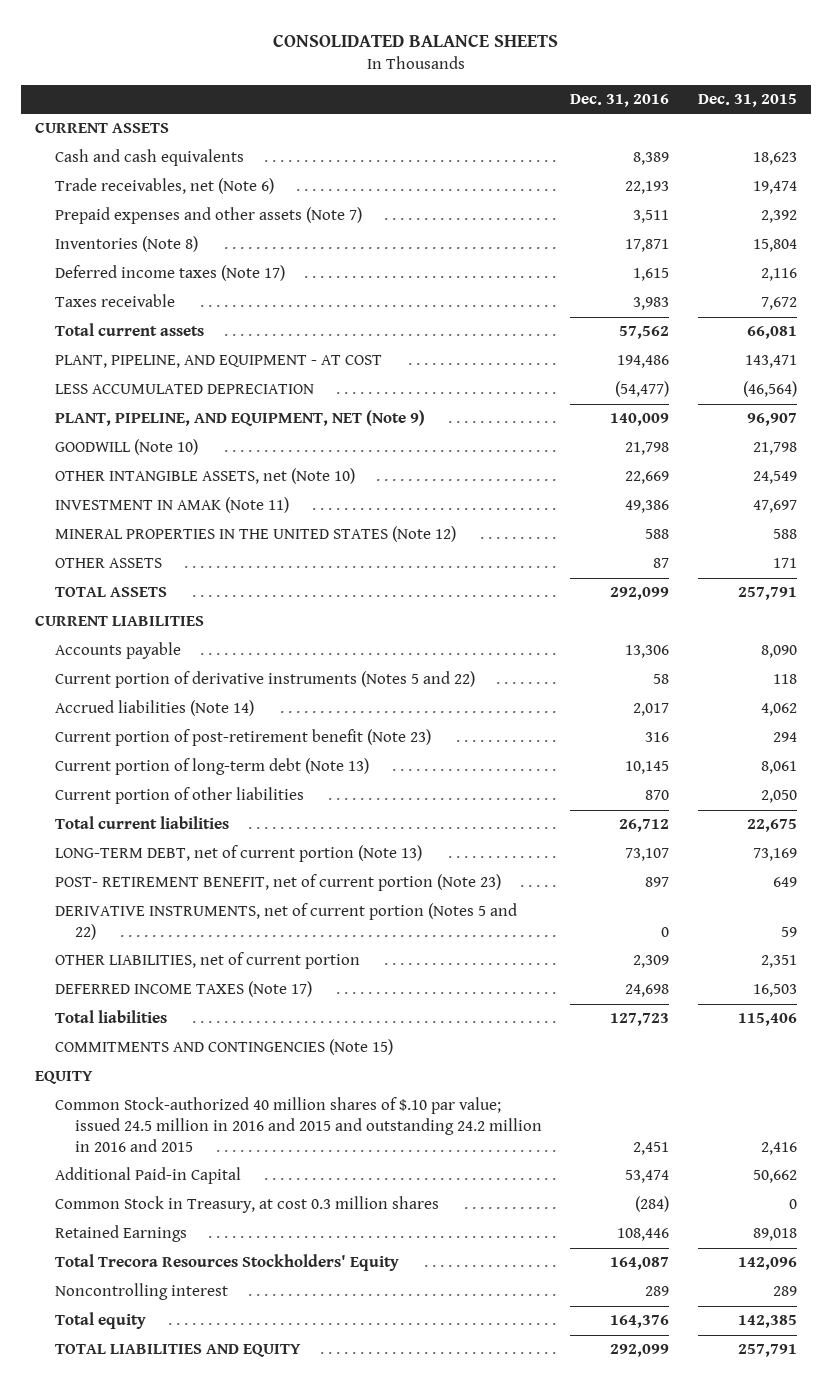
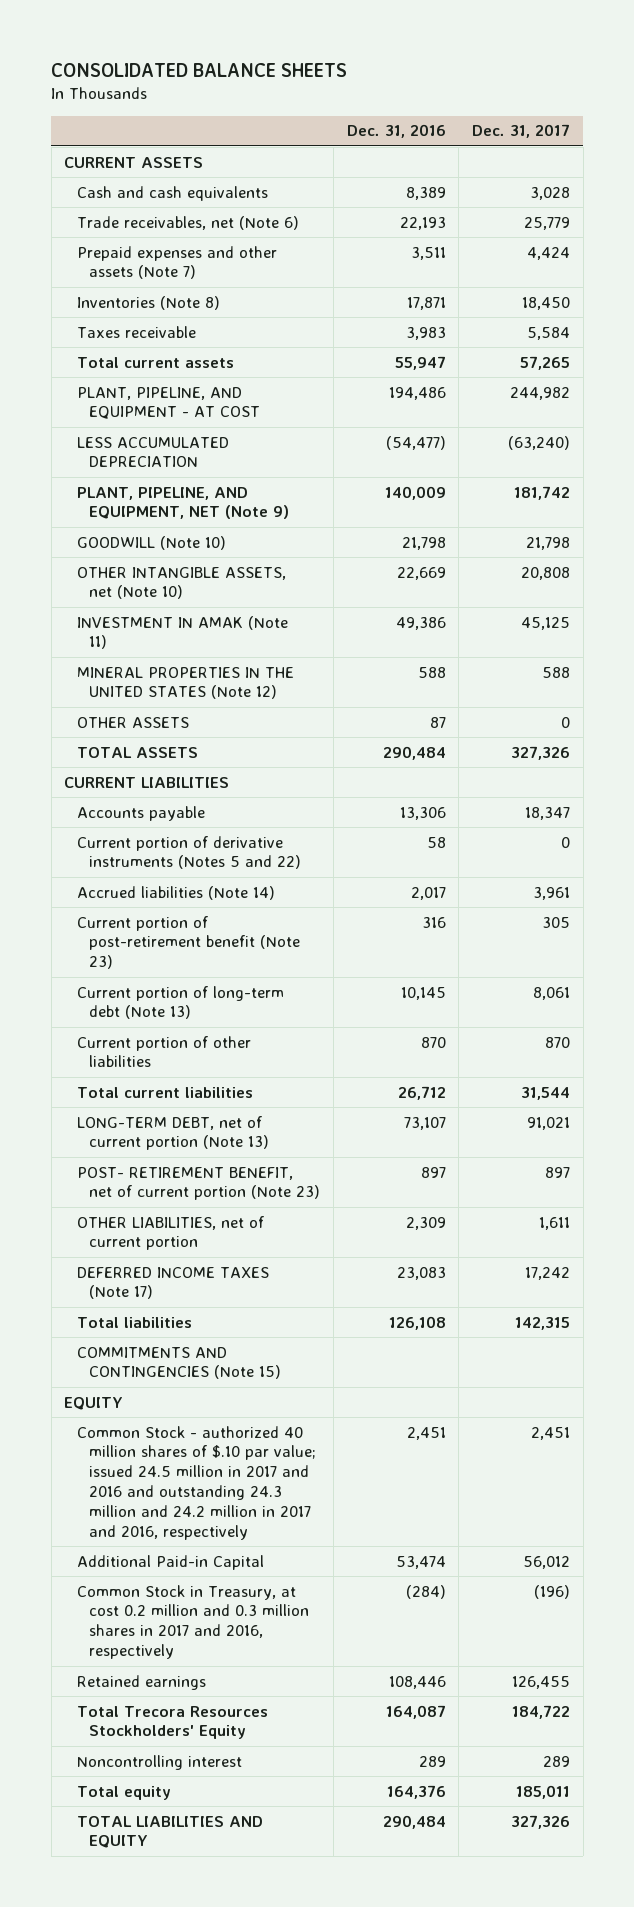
- | Dec. 31, 2016 | Dec. 31, 2015
+ | Dec. 31, 2016 | Dec. 31, 2017
- Deferred income taxes (Note 17) | 1,615 | 2,116
- Total current assets | 57,562 | 66,081
+ Total current assets | 55,947 | 57,265
- TOTAL ASSETS | 292,099 | 257,791
+ TOTAL ASSETS | 290,484 | 327,326
- DERIVATIVE INSTRUMENTS, net of current portion (Notes 5 and 22) | 0 | 59
- DEFERRED INCOME TAXES (Note 17) | 24,698 | 16,503
- Total liabilities | 127,723 | 115,406
+ DEFERRED INCOME TAXES (Note 17) | 23,083 | 17,242
+ Total liabilities | 126,108 | 142,315
- Common Stock-authorized 40 million shares of $.10 par value; issued 24.5 million in 2016 and 2015 and outstanding 24.2 million in 2016 and 2015 | 2,451 | 2,416
+ Common Stock - authorized 40 million shares of $.10 par value; issued 24.5 million in 2017 and 2016 and outstanding 24.3 million and 24.2 million in 2017 and 2016, respectively | 2,451 | 2,451
- Common Stock in Treasury, at cost 0.3 million shares | (284) | 0
- Retained Earnings | 108,446 | 89,018
+ Common Stock in Treasury, at cost 0.2 million and 0.3 million shares in 2017 and 2016, respectively | (284) | (196)
+ Retained earnings | 108,446 | 126,455
- TOTAL LIABILITIES AND EQUITY | 292,099 | 257,791
+ TOTAL LIABILITIES AND EQUITY | 290,484 | 327,326

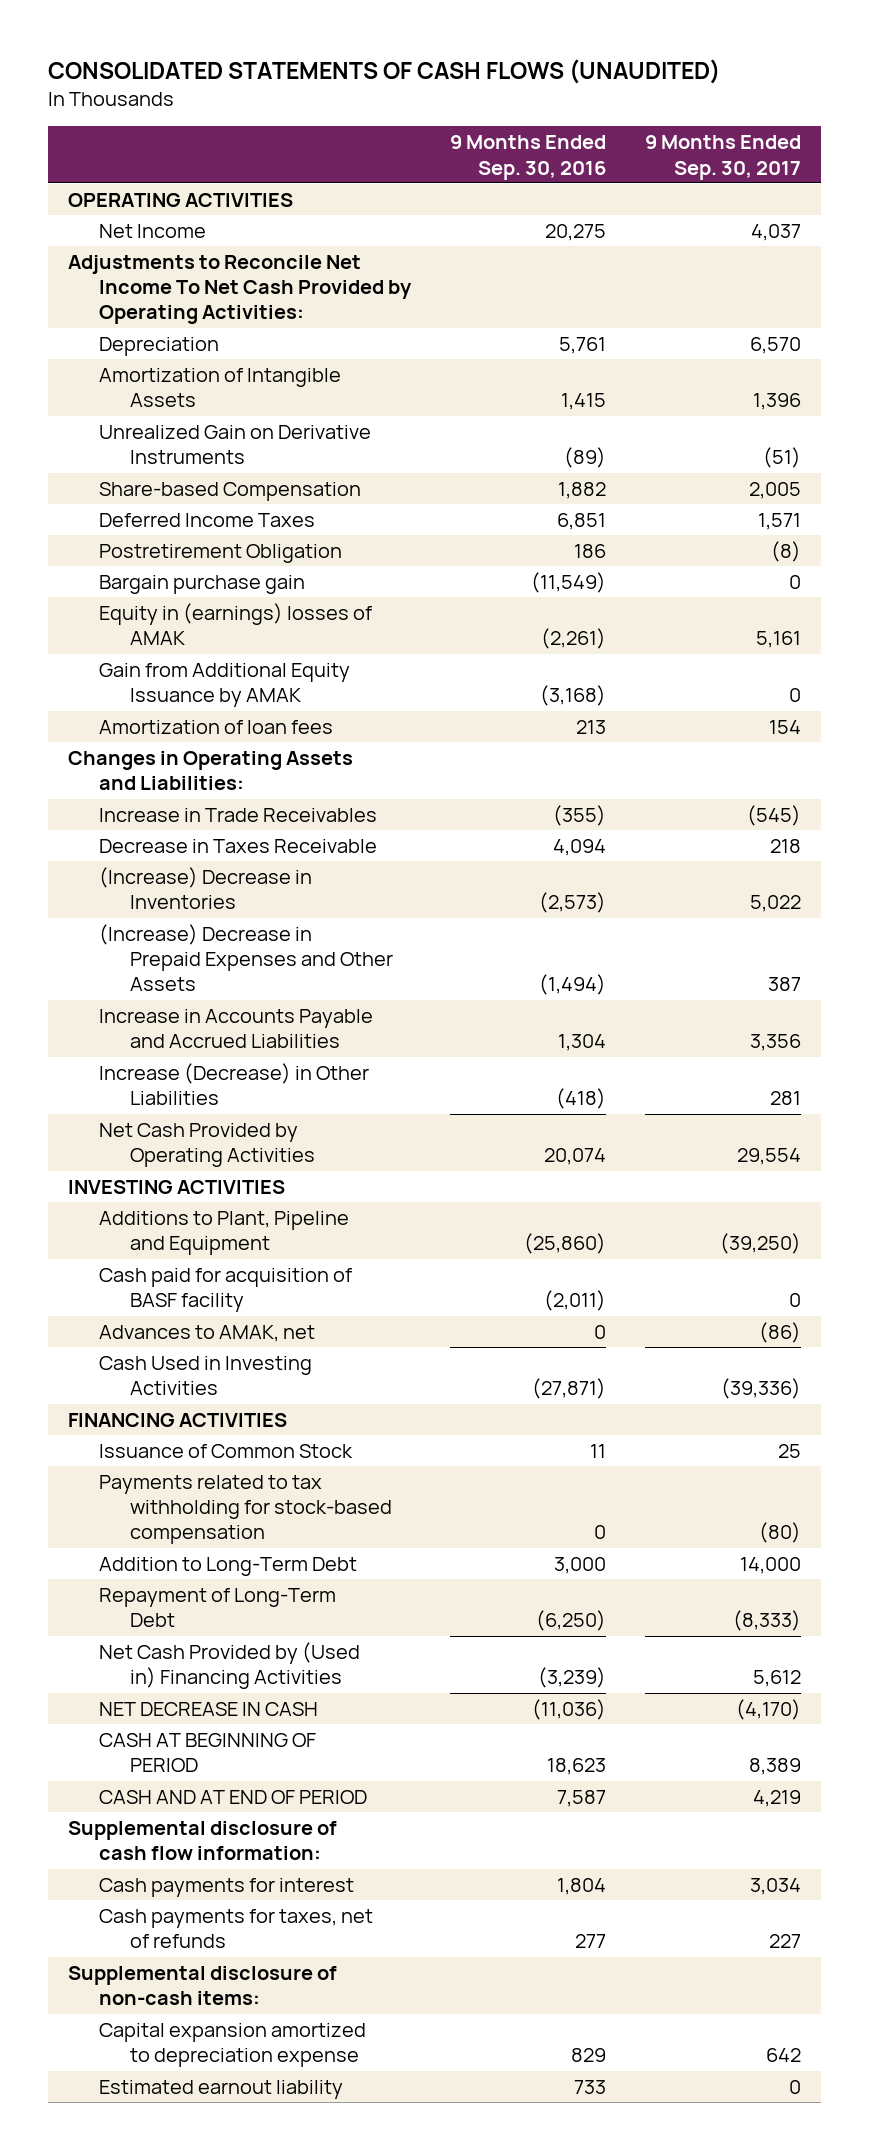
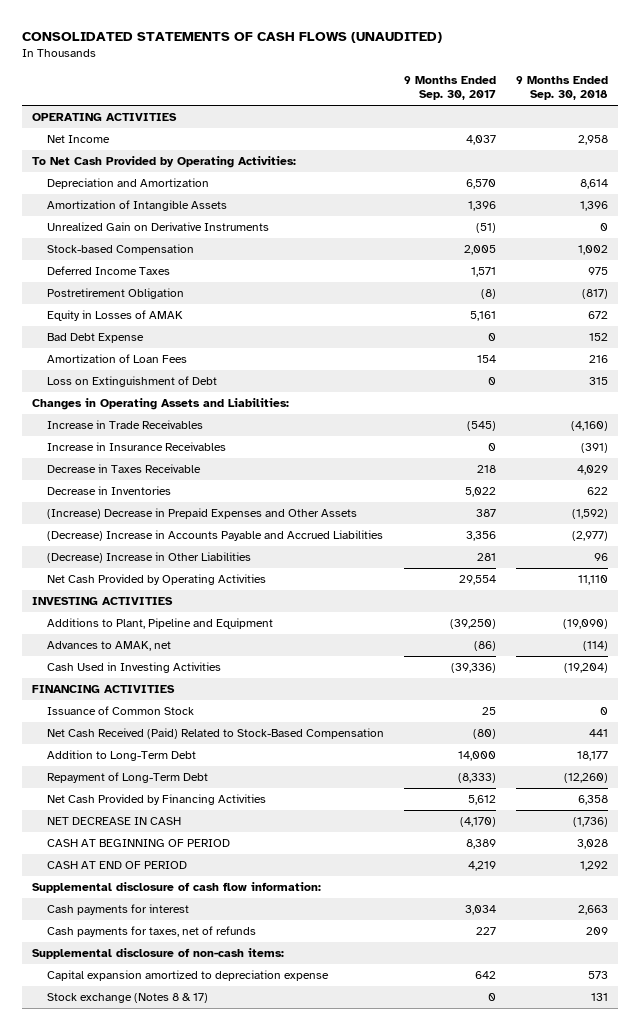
- | 9 Months Ended Sep. 30, 2016 | 9 Months Ended Sep. 30, 2017
+ | 9 Months Ended Sep. 30, 2017 | 9 Months Ended Sep. 30, 2018
- Adjustments to Reconcile Net Income To Net Cash Provided by Operating Activities:
- Depreciation | 5,761 | 6,570
+ To Net Cash Provided by Operating Activities:
+ Depreciation and Amortization | 6,570 | 8,614
- Share-based Compensation | 1,882 | 2,005
+ Stock-based Compensation | 2,005 | 1,002
- Bargain purchase gain | (11,549) | 0
- Equity in (earnings) losses of AMAK | (2,261) | 5,161
- Gain from Additional Equity Issuance by AMAK | (3,168) | 0
- Amortization of loan fees | 213 | 154
+ Equity in Losses of AMAK | 5,161 | 672
+ Bad Debt Expense | 0 | 152
+ Amortization of Loan Fees | 154 | 216
+ Loss on Extinguishment of Debt | 0 | 315
+ Increase in Insurance Receivables | 0 | (391)
- (Increase) Decrease in Inventories | (2,573) | 5,022
+ Decrease in Inventories | 5,022 | 622
- Increase in Accounts Payable and Accrued Liabilities | 1,304 | 3,356
- Increase (Decrease) in Other Liabilities | (418) | 281
+ (Decrease) Increase in Accounts Payable and Accrued Liabilities | 3,356 | (2,977)
+ (Decrease) Increase in Other Liabilities | 281 | 96
- Cash paid for acquisition of BASF facility | (2,011) | 0
- Payments related to tax withholding for stock-based compensation | 0 | (80)
+ Net Cash Received (Paid) Related to Stock-Based Compensation | (80) | 441
- Net Cash Provided by (Used in) Financing Activities | (3,239) | 5,612
+ Net Cash Provided by Financing Activities | 5,612 | 6,358
- CASH AND AT END OF PERIOD | 7,587 | 4,219
+ CASH AT END OF PERIOD | 4,219 | 1,292
- Estimated earnout liability | 733 | 0
+ Stock exchange (Notes 8 & 17) | 0 | 131

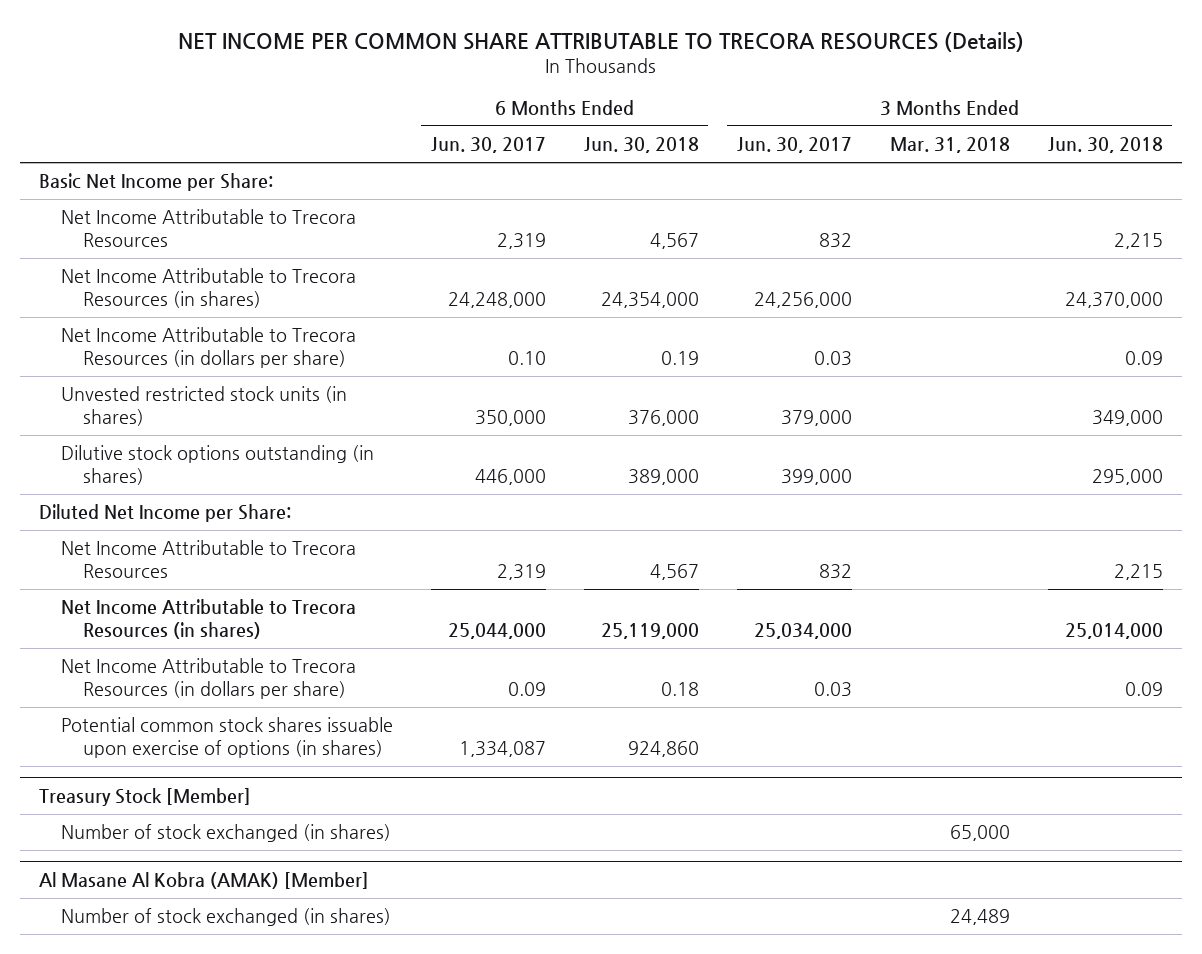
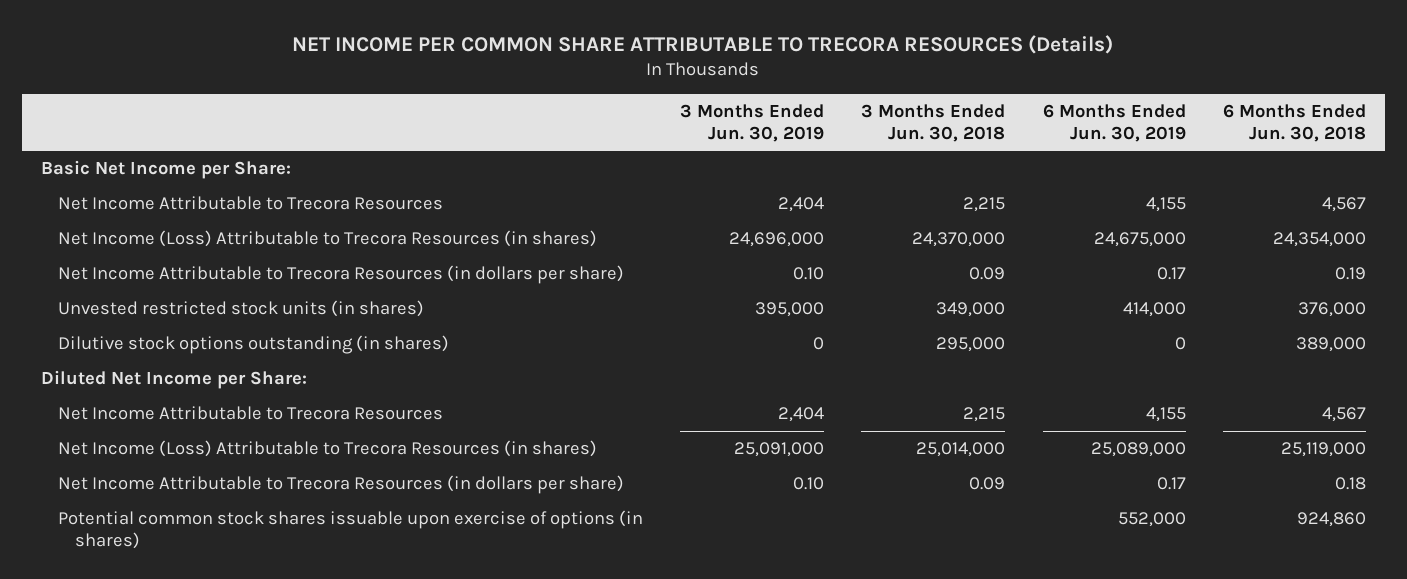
- | 6 Months Ended Jun. 30, 2017 | 6 Months Ended Jun. 30, 2018 | 3 Months Ended Jun. 30, 2017 | 3 Months Ended Mar. 31, 2018 | 3 Months Ended Jun. 30, 2018
+ | 3 Months Ended Jun. 30, 2019 | 3 Months Ended Jun. 30, 2018 | 6 Months Ended Jun. 30, 2019 | 6 Months Ended Jun. 30, 2018
- Net Income Attributable to Trecora Resources (in shares) | 24,248,000 | 24,354,000 | 24,256,000 | | 24,370,000
+ Net Income (Loss) Attributable to Trecora Resources (in shares) | 24,696,000 | 24,370,000 | 24,675,000 | 24,354,000
- Net Income Attributable to Trecora Resources (in shares) | 25,044,000 | 25,119,000 | 25,034,000 | | 25,014,000
+ Net Income (Loss) Attributable to Trecora Resources (in shares) | 25,091,000 | 25,014,000 | 25,089,000 | 25,119,000
- Treasury Stock [Member]
- Number of stock exchanged (in shares) | | | | 65,000 |
- Al Masane Al Kobra (AMAK) [Member]
- Number of stock exchanged (in shares) | | | | 24,489 |

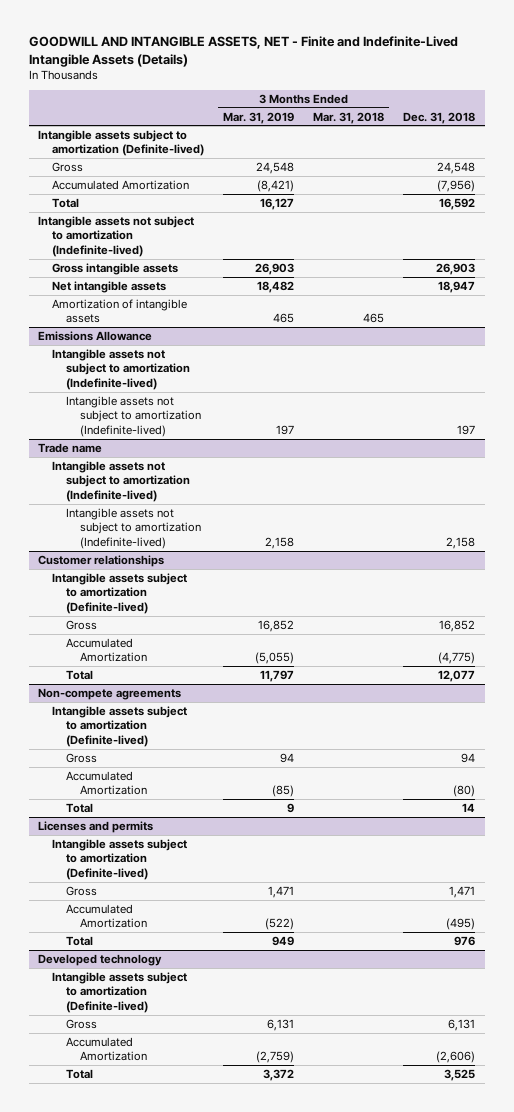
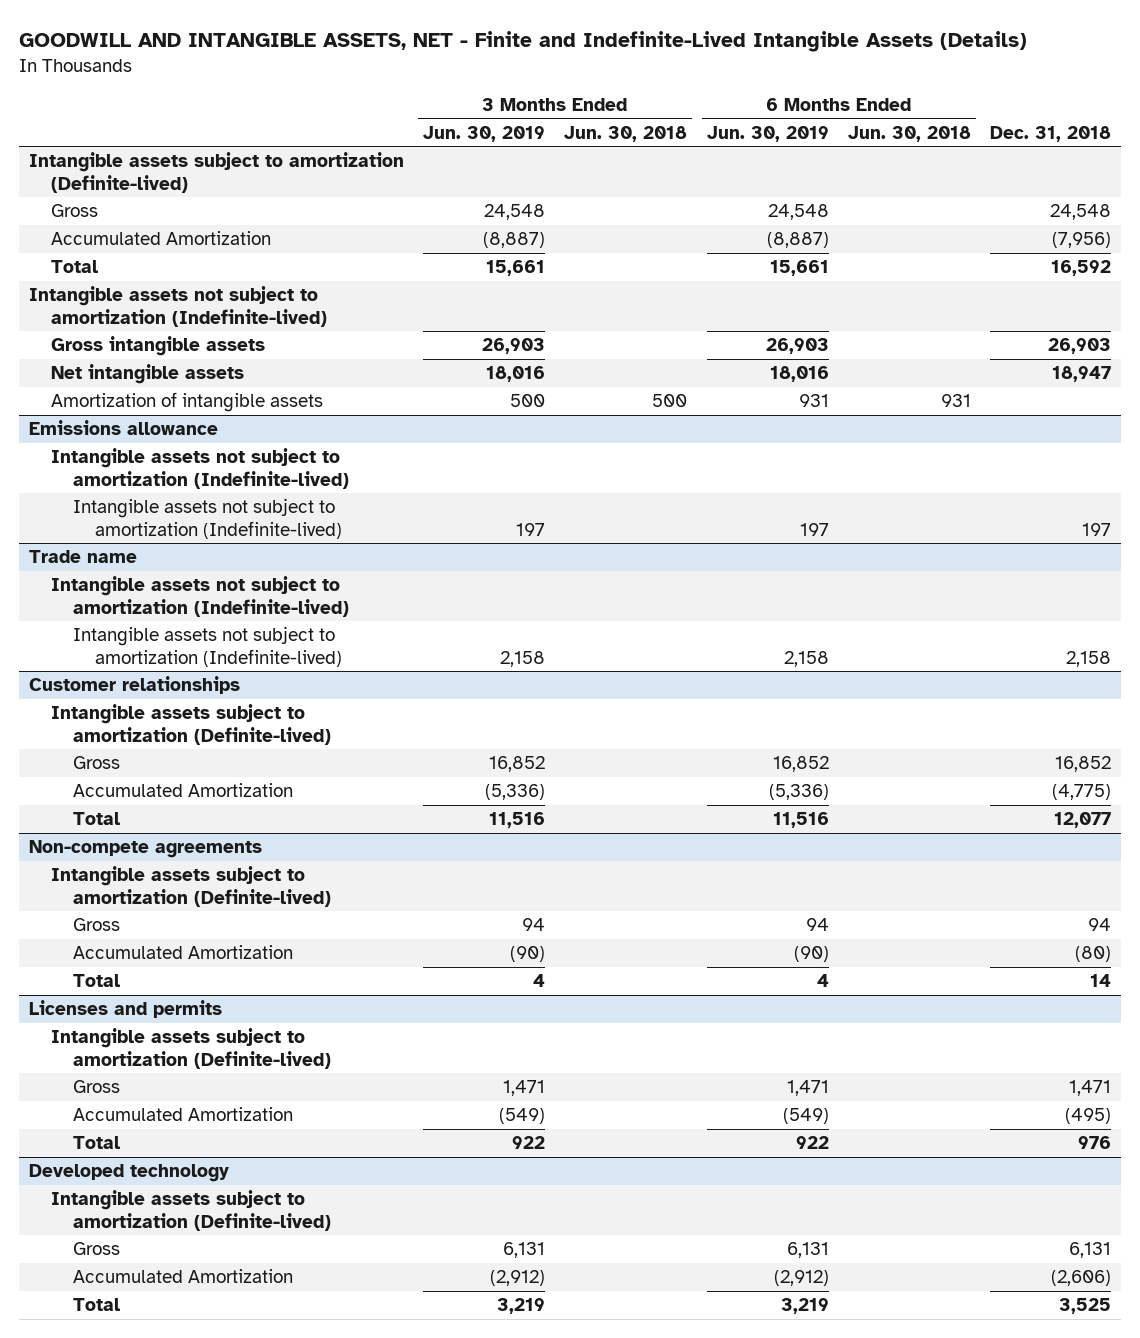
- | 3 Months Ended Mar. 31, 2019 | 3 Months Ended Mar. 31, 2018 | Dec. 31, 2018
+ | 3 Months Ended Jun. 30, 2019 | 3 Months Ended Jun. 30, 2018 | 6 Months Ended Jun. 30, 2019 | 6 Months Ended Jun. 30, 2018 | Dec. 31, 2018
- Emissions Allowance
+ Emissions allowance

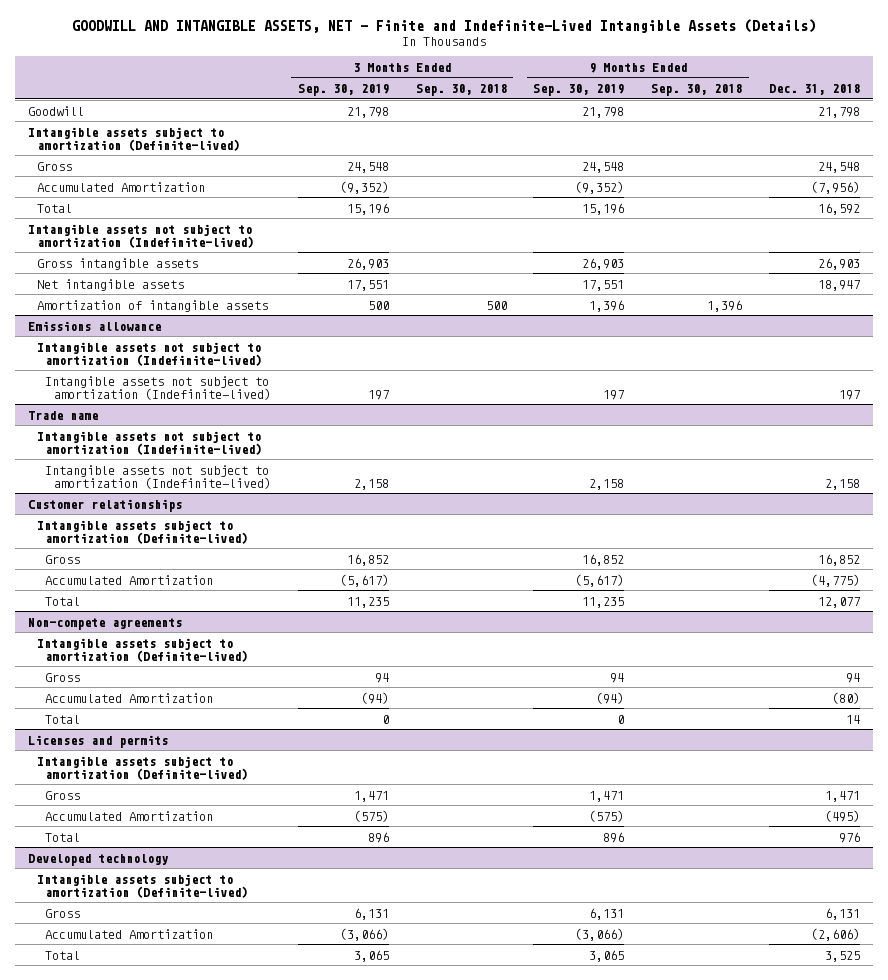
- | 3 Months Ended Jun. 30, 2019 | 3 Months Ended Jun. 30, 2018 | 6 Months Ended Jun. 30, 2019 | 6 Months Ended Jun. 30, 2018 | Dec. 31, 2018
+ | 3 Months Ended Sep. 30, 2019 | 3 Months Ended Sep. 30, 2018 | 9 Months Ended Sep. 30, 2019 | 9 Months Ended Sep. 30, 2018 | Dec. 31, 2018
+ Goodwill | 21,798 | | 21,798 | | 21,798

